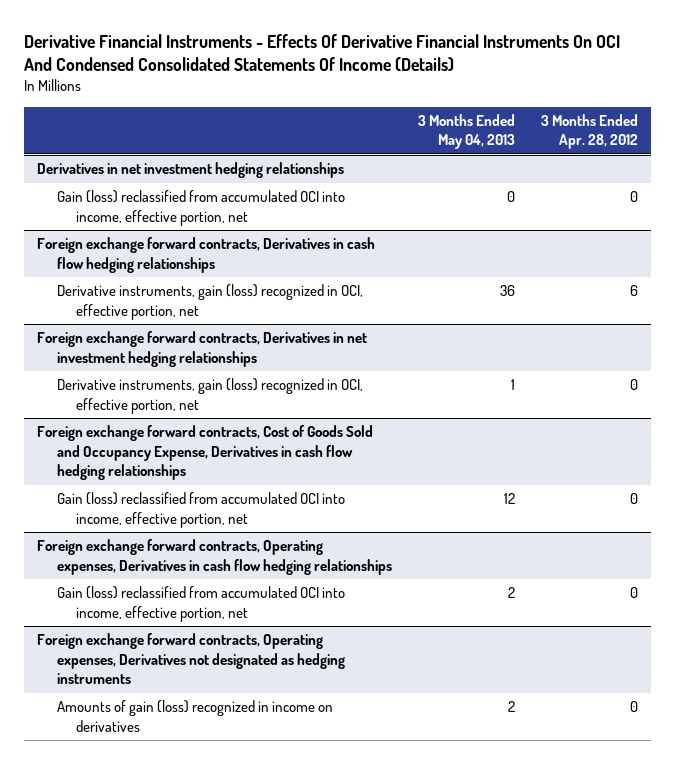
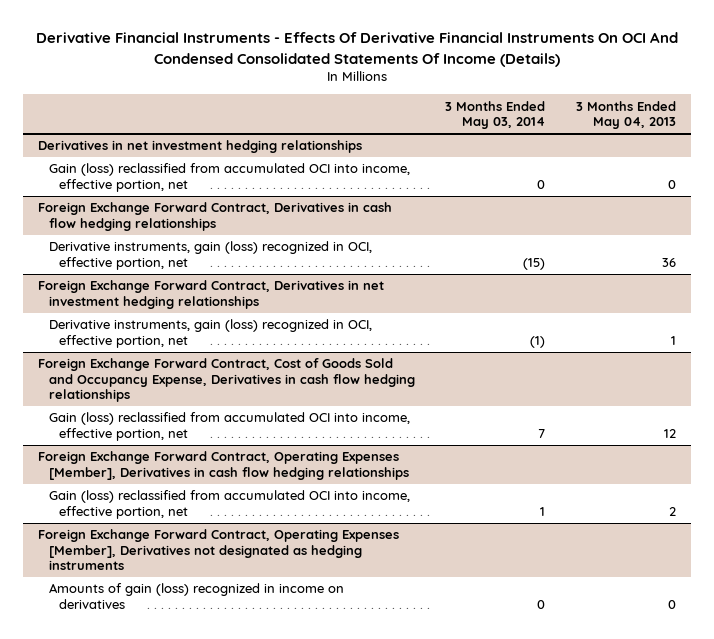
- | 3 Months Ended May 04, 2013 | 3 Months Ended Apr. 28, 2012
+ | 3 Months Ended May 03, 2014 | 3 Months Ended May 04, 2013
- Foreign exchange forward contracts, Derivatives in cash flow hedging relationships
+ Foreign Exchange Forward Contract, Derivatives in cash flow hedging relationships
- Foreign exchange forward contracts, Derivatives in net investment hedging relationships
+ Foreign Exchange Forward Contract, Derivatives in net investment hedging relationships
- Foreign exchange forward contracts, Cost of Goods Sold and Occupancy Expense, Derivatives in cash flow hedging relationships
+ Foreign Exchange Forward Contract, Cost of Goods Sold and Occupancy Expense, Derivatives in cash flow hedging relationships
- Foreign exchange forward contracts, Operating expenses, Derivatives in cash flow hedging relationships
+ Foreign Exchange Forward Contract, Operating Expenses [Member], Derivatives in cash flow hedging relationships
- Foreign exchange forward contracts, Operating expenses, Derivatives not designated as hedging instruments
- Amounts of gain (loss) recognized in income on derivatives | 2 | 0
+ Foreign Exchange Forward Contract, Operating Expenses [Member], Derivatives not designated as hedging instruments
+ Amounts of gain (loss) recognized in income on derivatives | 0 | 0

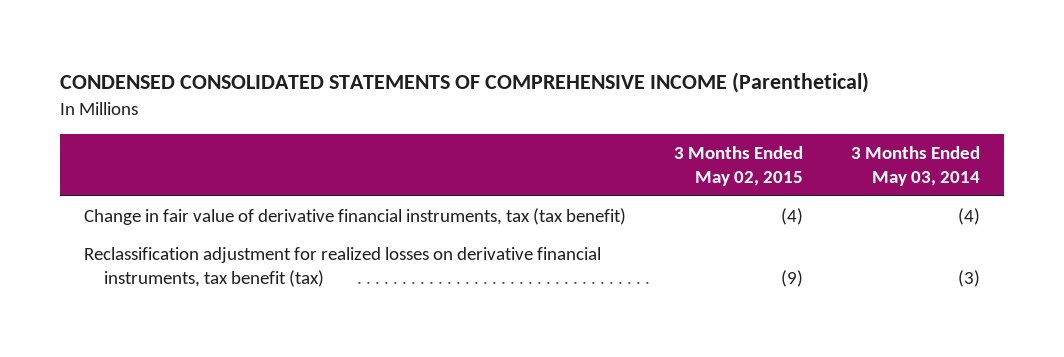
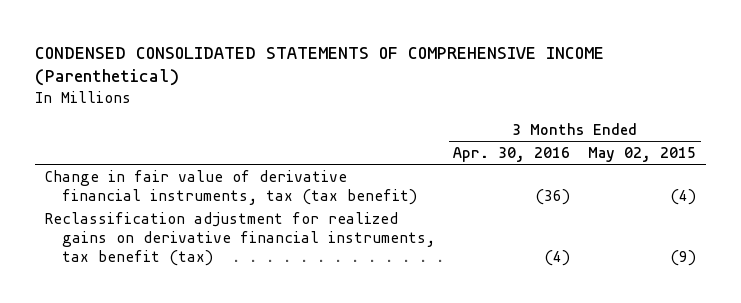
- | 3 Months Ended May 02, 2015 | 3 Months Ended May 03, 2014
+ | 3 Months Ended Apr. 30, 2016 | 3 Months Ended May 02, 2015
- Reclassification adjustment for realized losses on derivative financial instruments, tax benefit (tax) | (9) | (3)
+ Reclassification adjustment for realized gains on derivative financial instruments, tax benefit (tax) | (4) | (9)

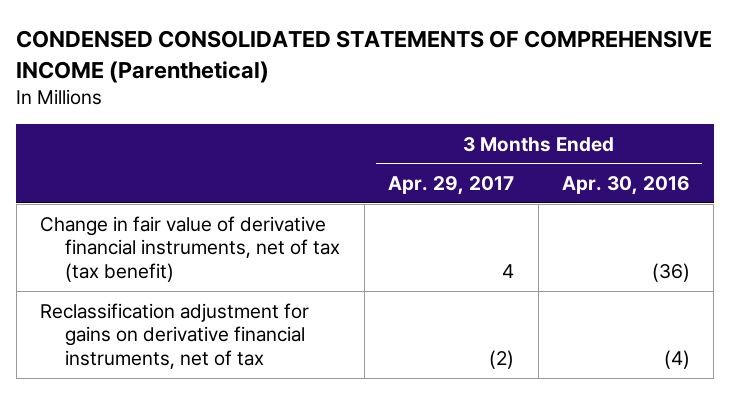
- | 3 Months Ended Apr. 30, 2016 | 3 Months Ended May 02, 2015
+ | 3 Months Ended Apr. 29, 2017 | 3 Months Ended Apr. 30, 2016
- Change in fair value of derivative financial instruments, tax (tax benefit) | (36) | (4)
- Reclassification adjustment for realized gains on derivative financial instruments, tax benefit (tax) | (4) | (9)
+ Change in fair value of derivative financial instruments, net of tax (tax benefit) | 4 | (36)
+ Reclassification adjustment for gains on derivative financial instruments, net of tax | (2) | (4)

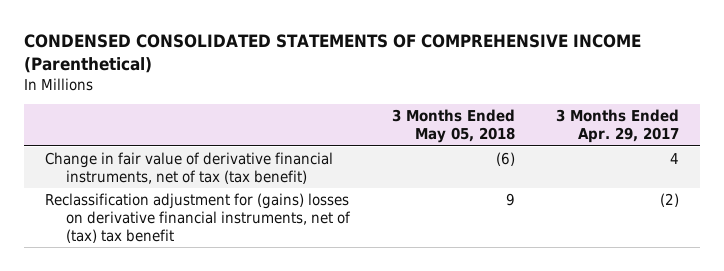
- | 3 Months Ended Apr. 29, 2017 | 3 Months Ended Apr. 30, 2016
+ | 3 Months Ended May 05, 2018 | 3 Months Ended Apr. 29, 2017
- Reclassification adjustment for gains on derivative financial instruments, net of tax | (2) | (4)
+ Reclassification adjustment for (gains) losses on derivative financial instruments, net of (tax) tax benefit | 9 | (2)

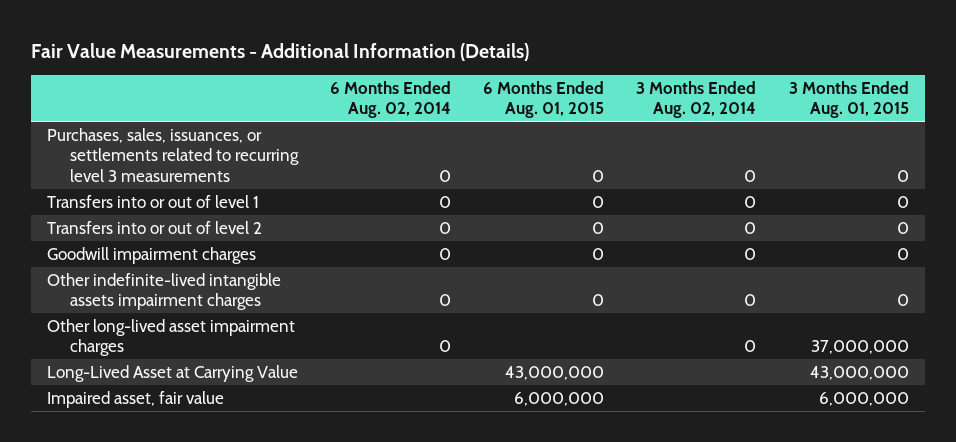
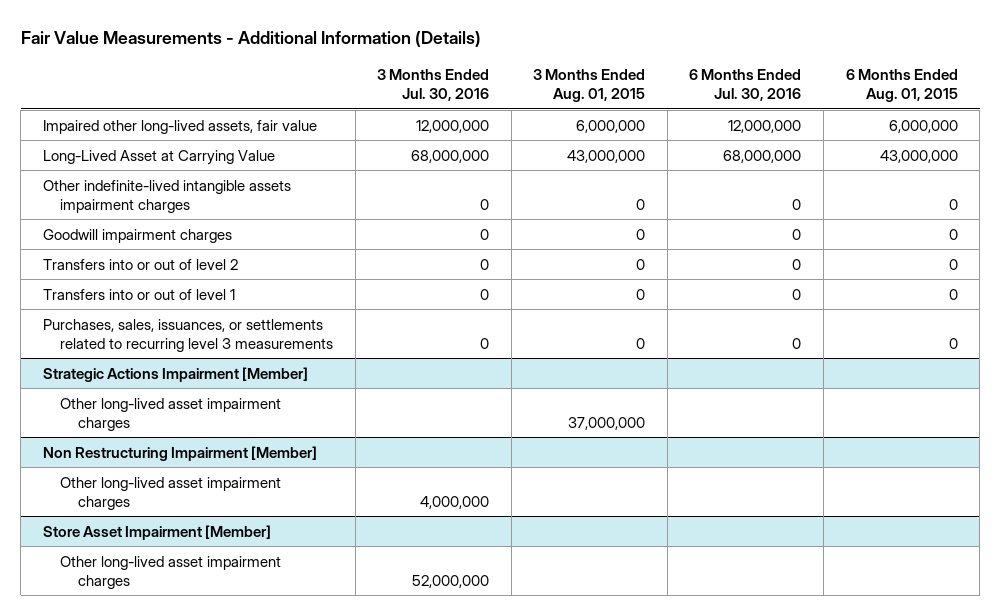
- | 6 Months Ended Aug. 02, 2014 | 6 Months Ended Aug. 01, 2015 | 3 Months Ended Aug. 02, 2014 | 3 Months Ended Aug. 01, 2015
+ | 3 Months Ended Jul. 30, 2016 | 3 Months Ended Aug. 01, 2015 | 6 Months Ended Jul. 30, 2016 | 6 Months Ended Aug. 01, 2015
+ Impaired other long-lived assets, fair value | 12,000,000 | 6,000,000 | 12,000,000 | 6,000,000
moved up: Long-Lived Asset at Carrying Value | 68,000,000 | 43,000,000 | 68,000,000 | 43,000,000
moved down: Goodwill impairment charges | 0 | 0 | 0 | 0
moved down: Transfers into or out of level 2 | 0 | 0 | 0 | 0
moved down: Transfers into or out of level 1 | 0 | 0 | 0 | 0
moved down: Purchases, sales, issuances, or settlements related to recurring level 3 measurements | 0 | 0 | 0 | 0
+ Strategic Actions Impairment [Member]
- Impaired asset, fair value | | 6,000,000 | | 6,000,000
+ Non Restructuring Impairment [Member]
+ Other long-lived asset impairment charges | 4,000,000 | | |
+ Store Asset Impairment [Member]
+ Other long-lived asset impairment charges | 52,000,000 | | |

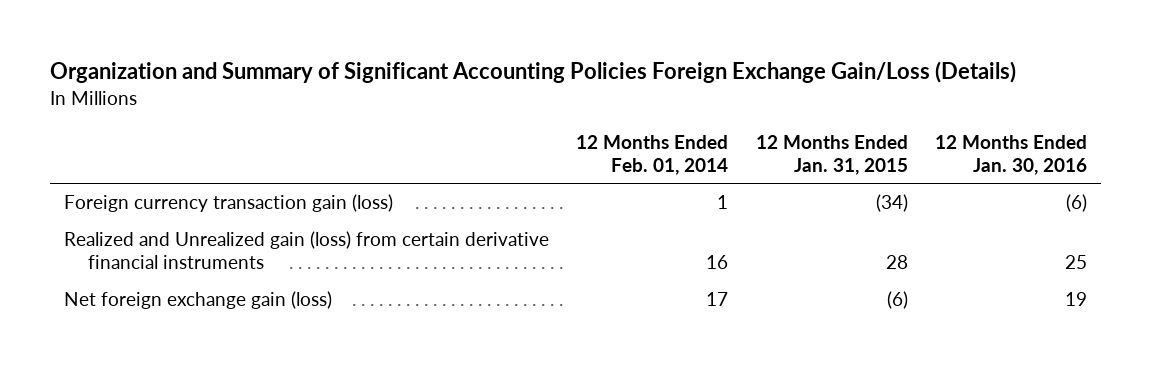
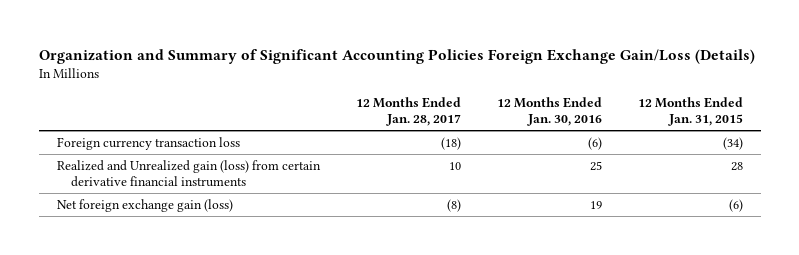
- | 12 Months Ended Feb. 01, 2014 | 12 Months Ended Jan. 31, 2015 | 12 Months Ended Jan. 30, 2016
+ | 12 Months Ended Jan. 28, 2017 | 12 Months Ended Jan. 30, 2016 | 12 Months Ended Jan. 31, 2015
- Foreign currency transaction gain (loss) | 1 | (34) | (6)
+ Foreign currency transaction loss | (18) | (6) | (34)

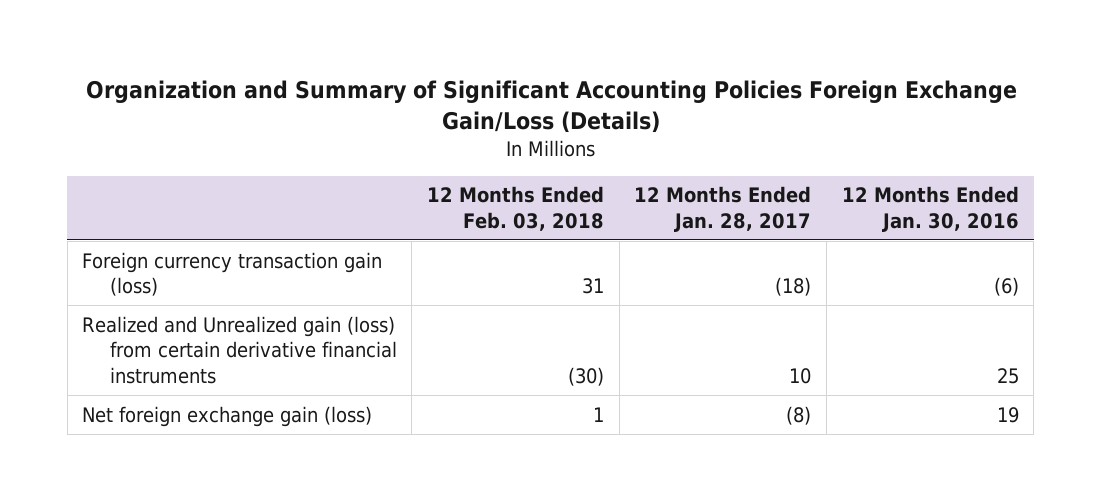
- | 12 Months Ended Jan. 28, 2017 | 12 Months Ended Jan. 30, 2016 | 12 Months Ended Jan. 31, 2015
+ | 12 Months Ended Feb. 03, 2018 | 12 Months Ended Jan. 28, 2017 | 12 Months Ended Jan. 30, 2016
- Foreign currency transaction loss | (18) | (6) | (34)
+ Foreign currency transaction gain (loss) | 31 | (18) | (6)

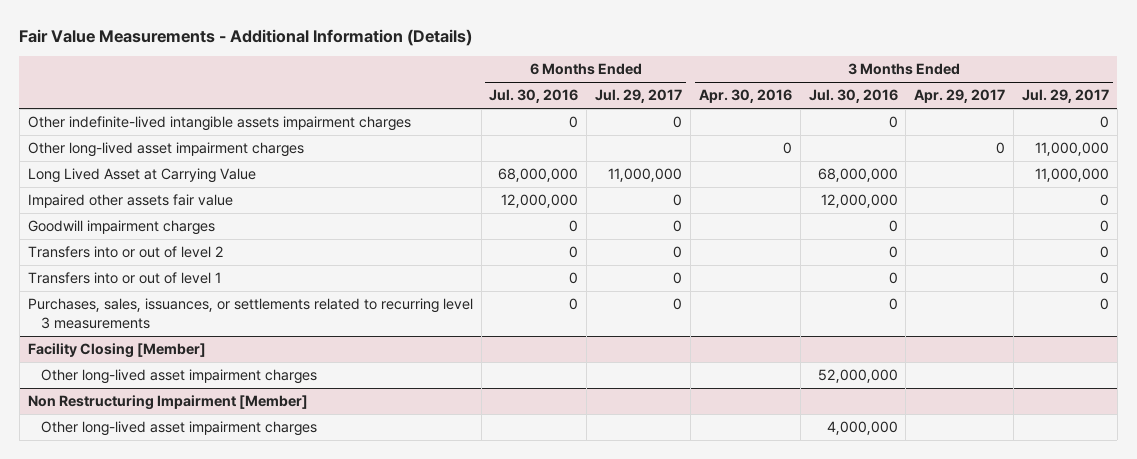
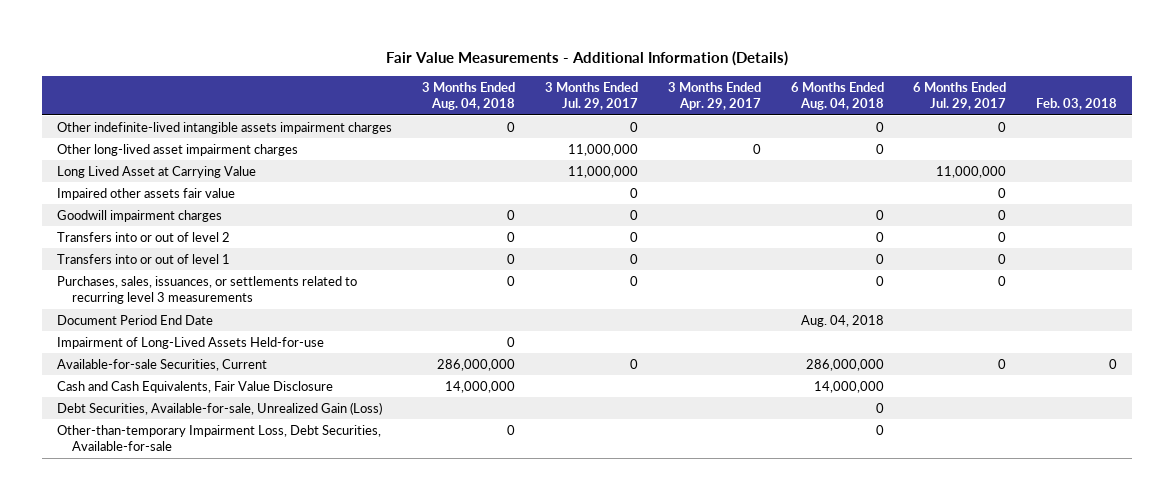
- | 6 Months Ended Jul. 30, 2016 | 6 Months Ended Jul. 29, 2017 | 3 Months Ended Apr. 30, 2016 | 3 Months Ended Jul. 30, 2016 | 3 Months Ended Apr. 29, 2017 | 3 Months Ended Jul. 29, 2017
+ | 3 Months Ended Aug. 04, 2018 | 3 Months Ended Jul. 29, 2017 | 3 Months Ended Apr. 29, 2017 | 6 Months Ended Aug. 04, 2018 | 6 Months Ended Jul. 29, 2017 | Feb. 03, 2018
- Facility Closing [Member]
- Other long-lived asset impairment charges | | | | 52,000,000 | |
- Non Restructuring Impairment [Member]
- Other long-lived asset impairment charges | | | | 4,000,000 | |
+ Document Period End Date | | | | Aug. 04, 2018 | |
+ Impairment of Long-Lived Assets Held-for-use | 0 | | | | |
+ Available-for-sale Securities, Current | 286,000,000 | 0 | | 286,000,000 | 0 | 0
+ Cash and Cash Equivalents, Fair Value Disclosure | 14,000,000 | | | 14,000,000 | |
+ Debt Securities, Available-for-sale, Unrealized Gain (Loss) | | | | 0 | |
+ Other-than-temporary Impairment Loss, Debt Securities, Available-for-sale | 0 | | | 0 | |

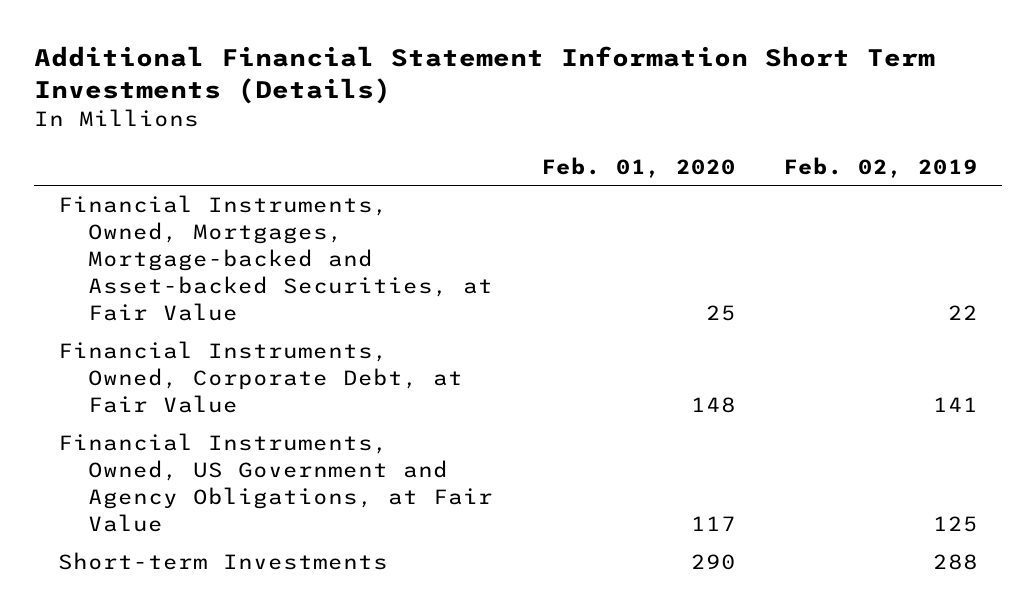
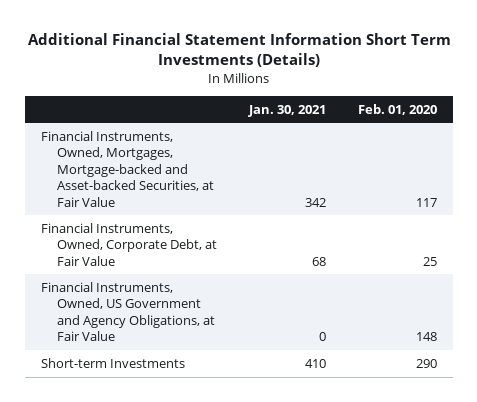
- | Feb. 01, 2020 | Feb. 02, 2019
+ | Jan. 30, 2021 | Feb. 01, 2020
- Financial Instruments, Owned, Mortgages, Mortgage-backed and Asset-backed Securities, at Fair Value | 25 | 22
- Financial Instruments, Owned, Corporate Debt, at Fair Value | 148 | 141
- Financial Instruments, Owned, US Government and Agency Obligations, at Fair Value | 117 | 125
+ Financial Instruments, Owned, Mortgages, Mortgage-backed and Asset-backed Securities, at Fair Value | 342 | 117
+ Financial Instruments, Owned, Corporate Debt, at Fair Value | 68 | 25
+ Financial Instruments, Owned, US Government and Agency Obligations, at Fair Value | 0 | 148

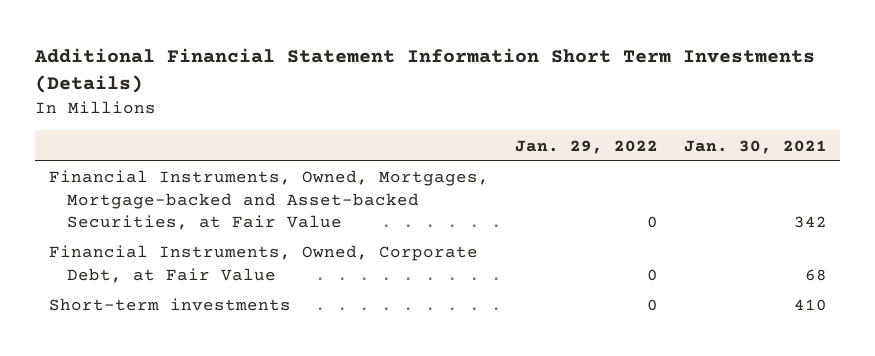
- | Jan. 30, 2021 | Feb. 01, 2020
+ | Jan. 29, 2022 | Jan. 30, 2021
- Financial Instruments, Owned, US Government and Agency Obligations, at Fair Value | 0 | 148
- Short-term Investments | 410 | 290
+ Short-term investments | 0 | 410

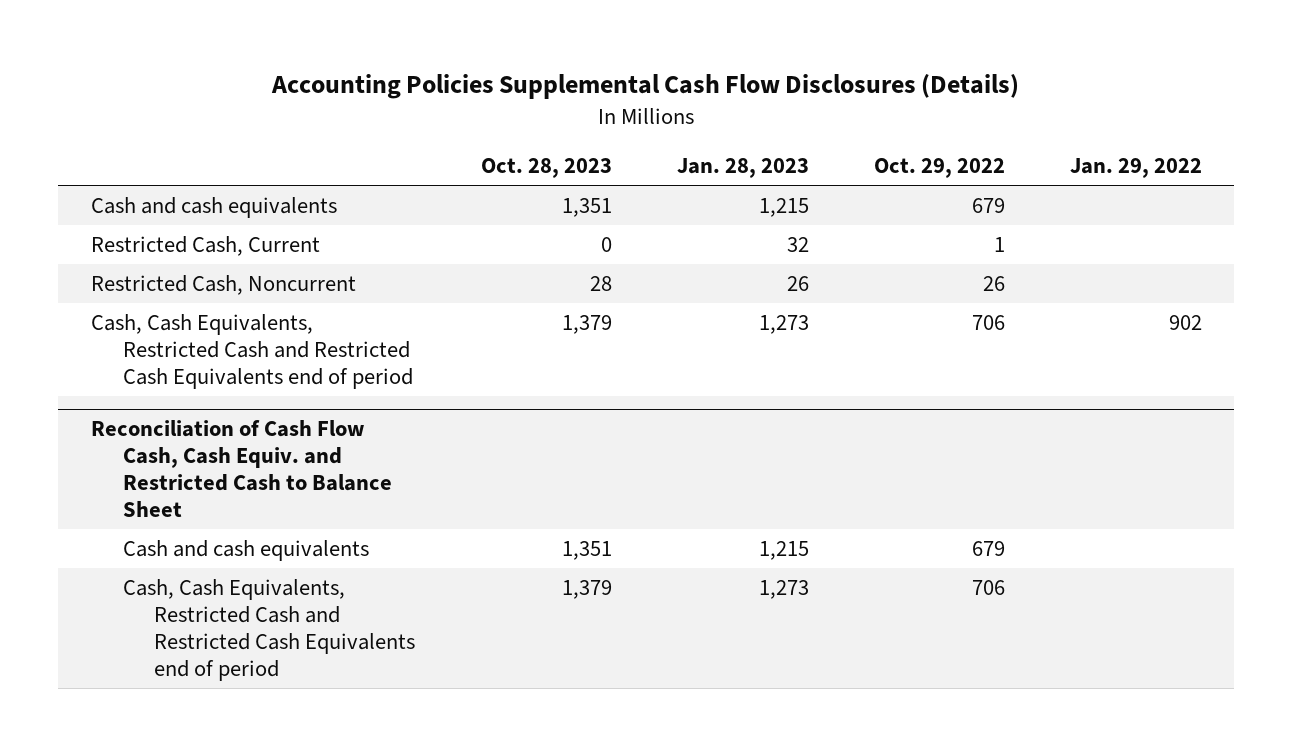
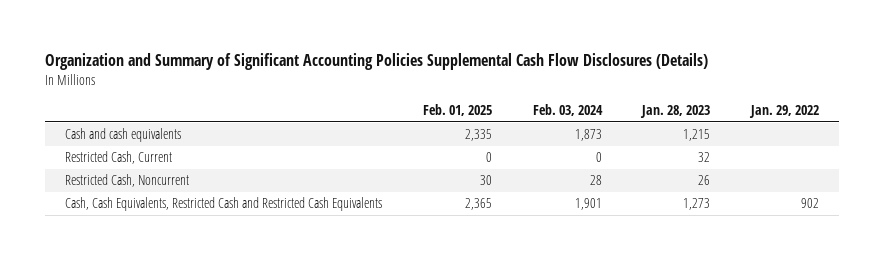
- Accounting Policies Supplemental Cash Flow Disclosures (Details)
+ Organization and Summary of Significant Accounting Policies Supplemental Cash Flow Disclosures (Details)
- | Oct. 28, 2023 | Jan. 28, 2023 | Oct. 29, 2022 | Jan. 29, 2022
+ | Feb. 01, 2025 | Feb. 03, 2024 | Jan. 28, 2023 | Jan. 29, 2022
- Cash, Cash Equivalents, Restricted Cash and Restricted Cash Equivalents end of period | 1,379 | 1,273 | 706 | 902
- Reconciliation of Cash Flow Cash, Cash Equiv. and Restricted Cash to Balance Sheet
- Cash and cash equivalents | 1,351 | 1,215 | 679 |
- Cash, Cash Equivalents, Restricted Cash and Restricted Cash Equivalents end of period | 1,379 | 1,273 | 706 |
+ Cash, Cash Equivalents, Restricted Cash and Restricted Cash Equivalents | 2,365 | 1,901 | 1,273 | 902

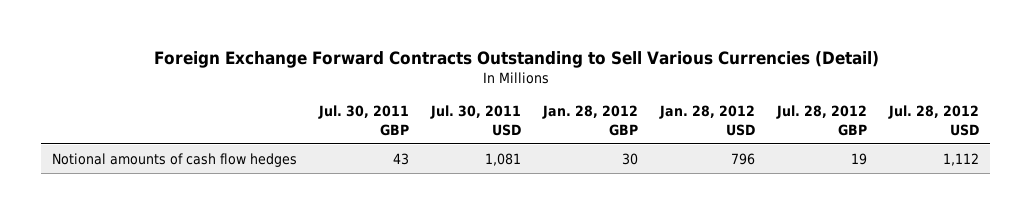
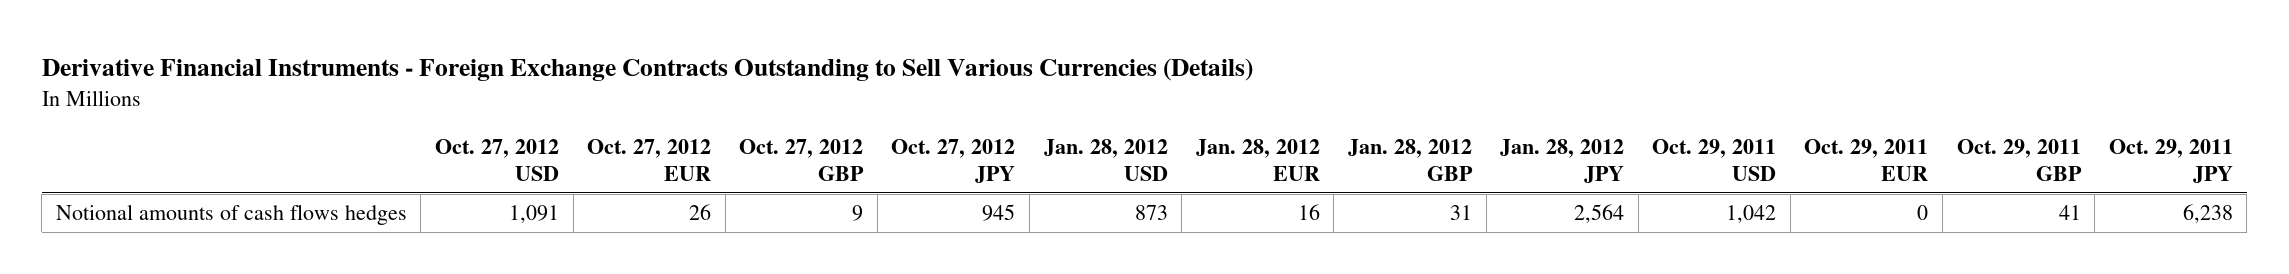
- Foreign Exchange Forward Contracts Outstanding to Sell Various Currencies (Detail)
+ Derivative Financial Instruments - Foreign Exchange Contracts Outstanding to Sell Various Currencies (Details)
- | Jul. 30, 2011 GBP | Jul. 30, 2011 USD | Jan. 28, 2012 GBP | Jan. 28, 2012 USD | Jul. 28, 2012 GBP | Jul. 28, 2012 USD
+ | Oct. 27, 2012 USD | Oct. 27, 2012 EUR | Oct. 27, 2012 GBP | Oct. 27, 2012 JPY | Jan. 28, 2012 USD | Jan. 28, 2012 EUR | Jan. 28, 2012 GBP | Jan. 28, 2012 JPY | Oct. 29, 2011 USD | Oct. 29, 2011 EUR | Oct. 29, 2011 GBP | Oct. 29, 2011 JPY
- Notional amounts of cash flow hedges | 43 | 1,081 | 30 | 796 | 19 | 1,112
+ Notional amounts of cash flows hedges | 1,091 | 26 | 9 | 945 | 873 | 16 | 31 | 2,564 | 1,042 | 0 | 41 | 6,238

